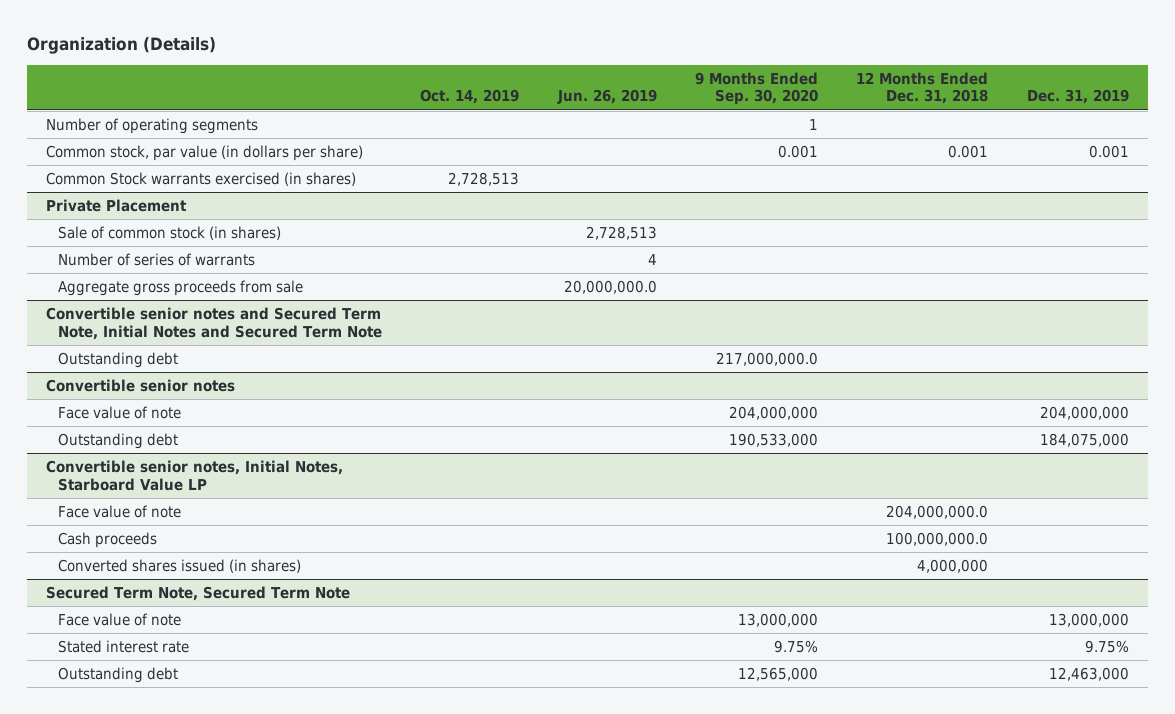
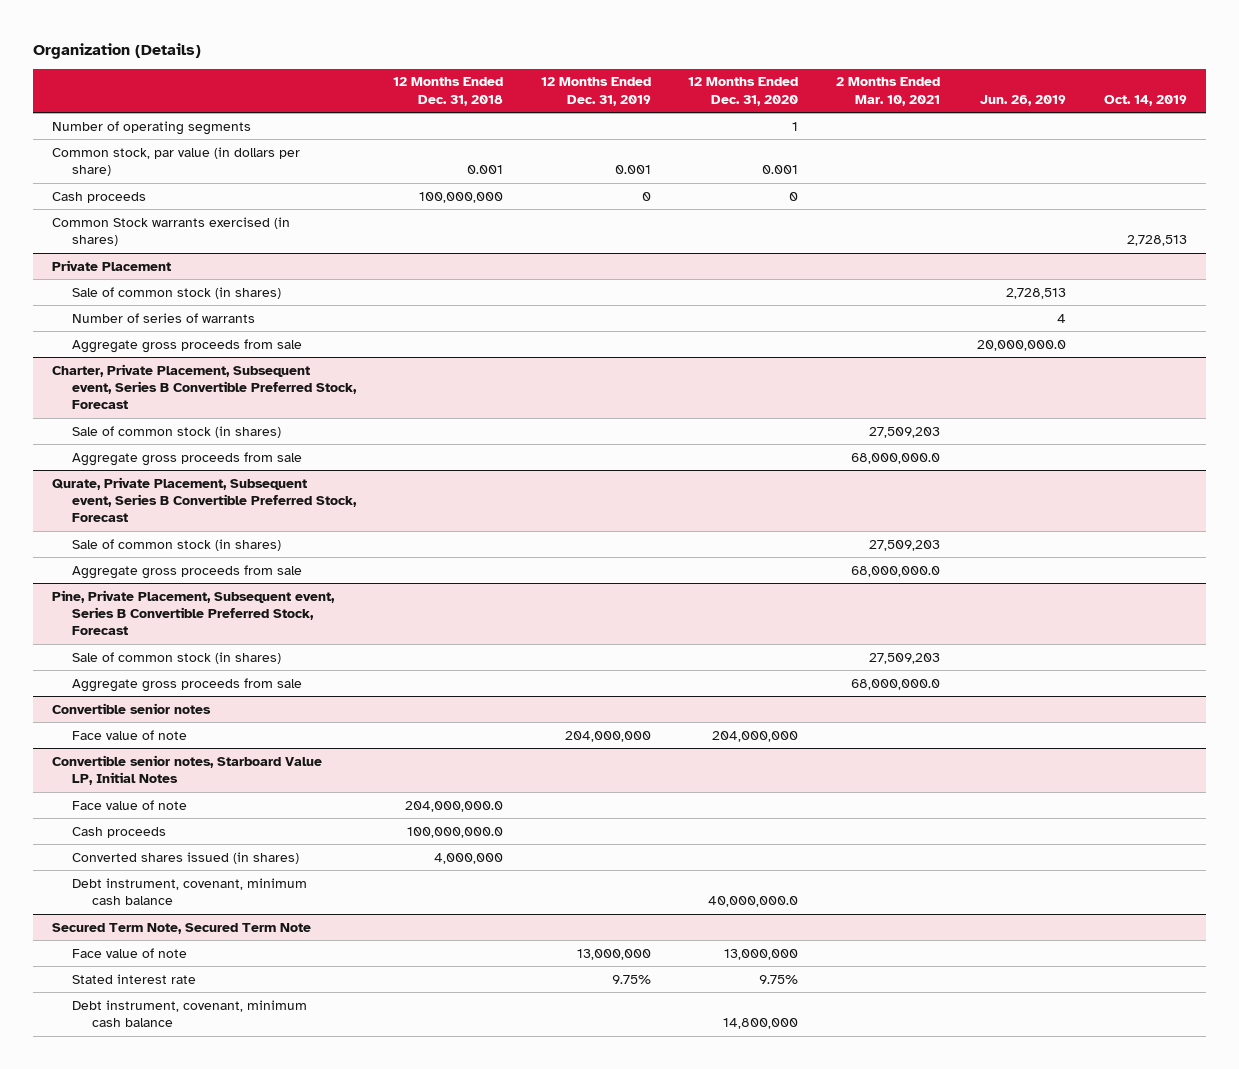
- | Oct. 14, 2019 | Jun. 26, 2019 | 9 Months Ended Sep. 30, 2020 | 12 Months Ended Dec. 31, 2018 | Dec. 31, 2019
+ | 12 Months Ended Dec. 31, 2018 | 12 Months Ended Dec. 31, 2019 | 12 Months Ended Dec. 31, 2020 | 2 Months Ended Mar. 10, 2021 | Jun. 26, 2019 | Oct. 14, 2019
+ Cash proceeds | 100,000,000 | 0 | 0 | | |
- Convertible senior notes and Secured Term Note, Initial Notes and Secured Term Note
- Outstanding debt | | | 217,000,000.0 | |
+ Charter, Private Placement, Subsequent event, Series B Convertible Preferred Stock, Forecast
+ Sale of common stock (in shares) | | | | 27,509,203 | |
+ Aggregate gross proceeds from sale | | | | 68,000,000.0 | |
+ Qurate, Private Placement, Subsequent event, Series B Convertible Preferred Stock, Forecast
+ Sale of common stock (in shares) | | | | 27,509,203 | |
+ Aggregate gross proceeds from sale | | | | 68,000,000.0 | |
+ Pine, Private Placement, Subsequent event, Series B Convertible Preferred Stock, Forecast
+ Sale of common stock (in shares) | | | | 27,509,203 | |
+ Aggregate gross proceeds from sale | | | | 68,000,000.0 | |
@ Convertible senior notes
- Outstanding debt | | | 190,533,000 | | 184,075,000
- Convertible senior notes, Initial Notes, Starboard Value LP
+ Convertible senior notes, Starboard Value LP, Initial Notes
+ Debt instrument, covenant, minimum cash balance | | | 40,000,000.0 | | |
@ Secured Term Note, Secured Term Note
- Outstanding debt | | | 12,565,000 | | 12,463,000
+ Debt instrument, covenant, minimum cash balance | | | 14,800,000 | | |

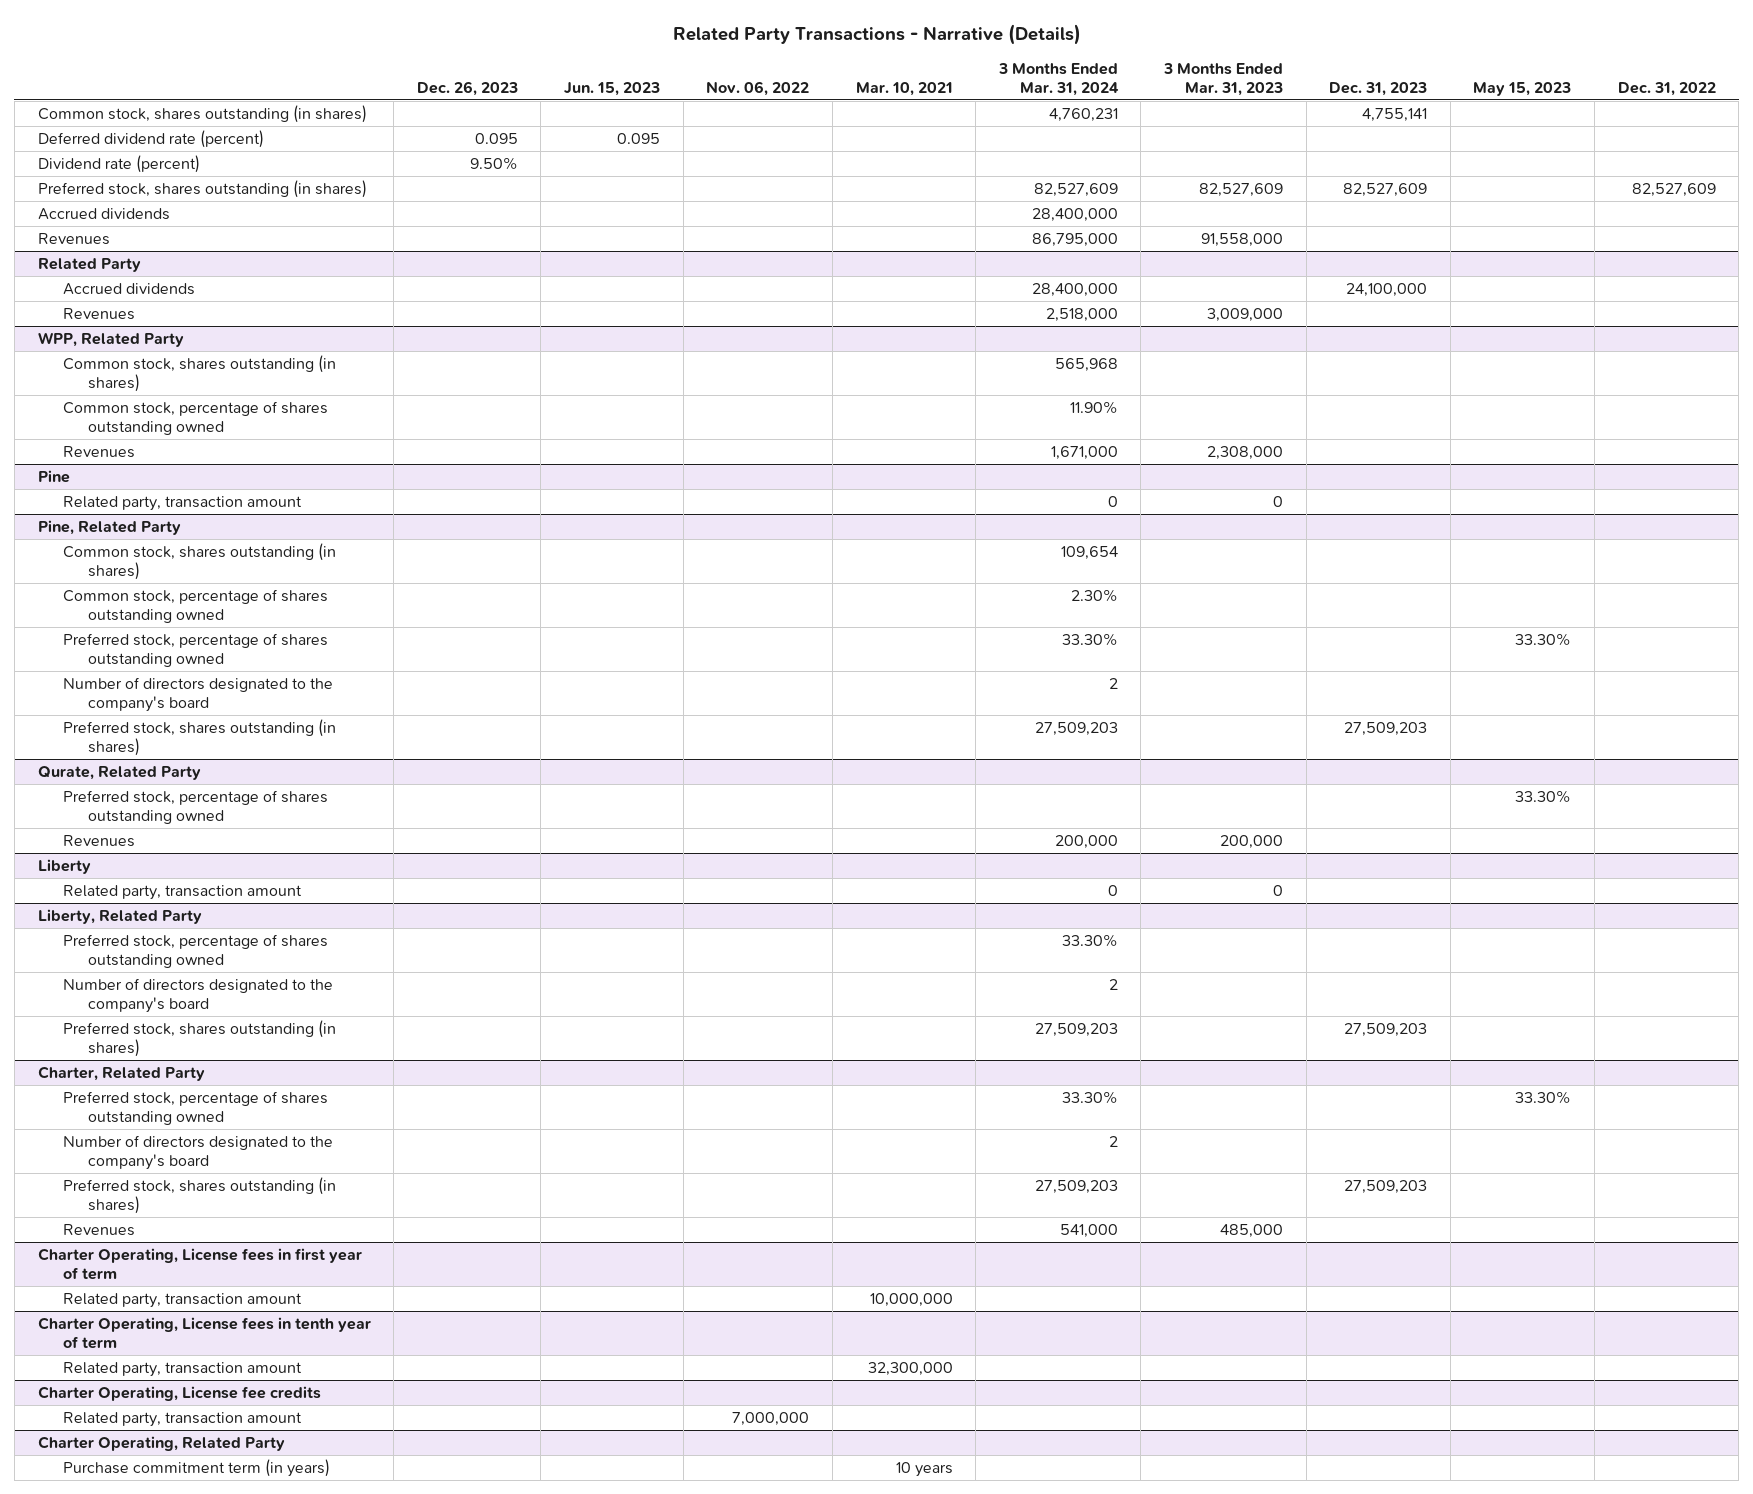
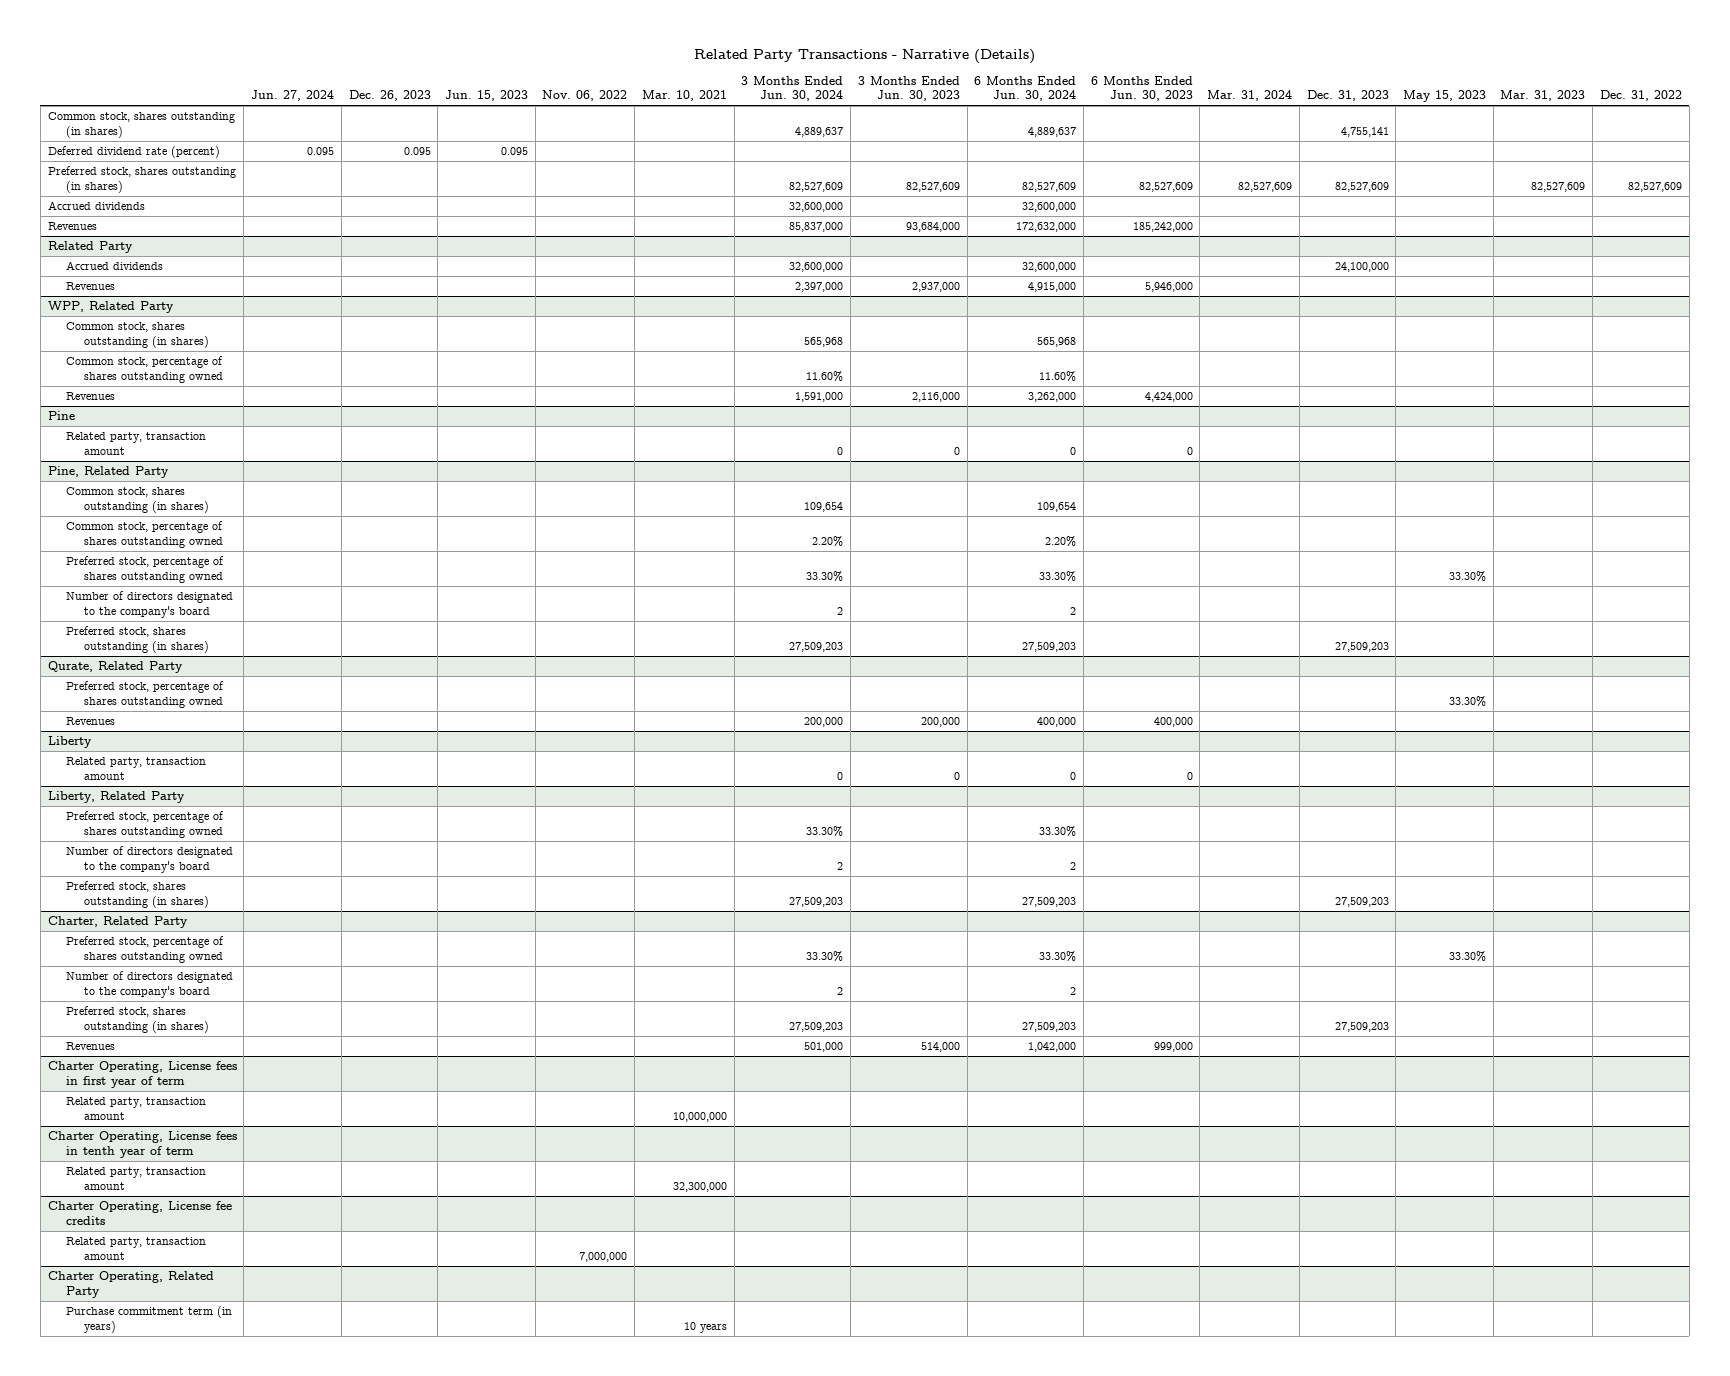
- | Dec. 26, 2023 | Jun. 15, 2023 | Nov. 06, 2022 | Mar. 10, 2021 | 3 Months Ended Mar. 31, 2024 | 3 Months Ended Mar. 31, 2023 | Dec. 31, 2023 | May 15, 2023 | Dec. 31, 2022
+ | Jun. 27, 2024 | Dec. 26, 2023 | Jun. 15, 2023 | Nov. 06, 2022 | Mar. 10, 2021 | 3 Months Ended Jun. 30, 2024 | 3 Months Ended Jun. 30, 2023 | 6 Months Ended Jun. 30, 2024 | 6 Months Ended Jun. 30, 2023 | Mar. 31, 2024 | Dec. 31, 2023 | May 15, 2023 | Mar. 31, 2023 | Dec. 31, 2022
- Dividend rate (percent) | 9.50% | | | | | | | |

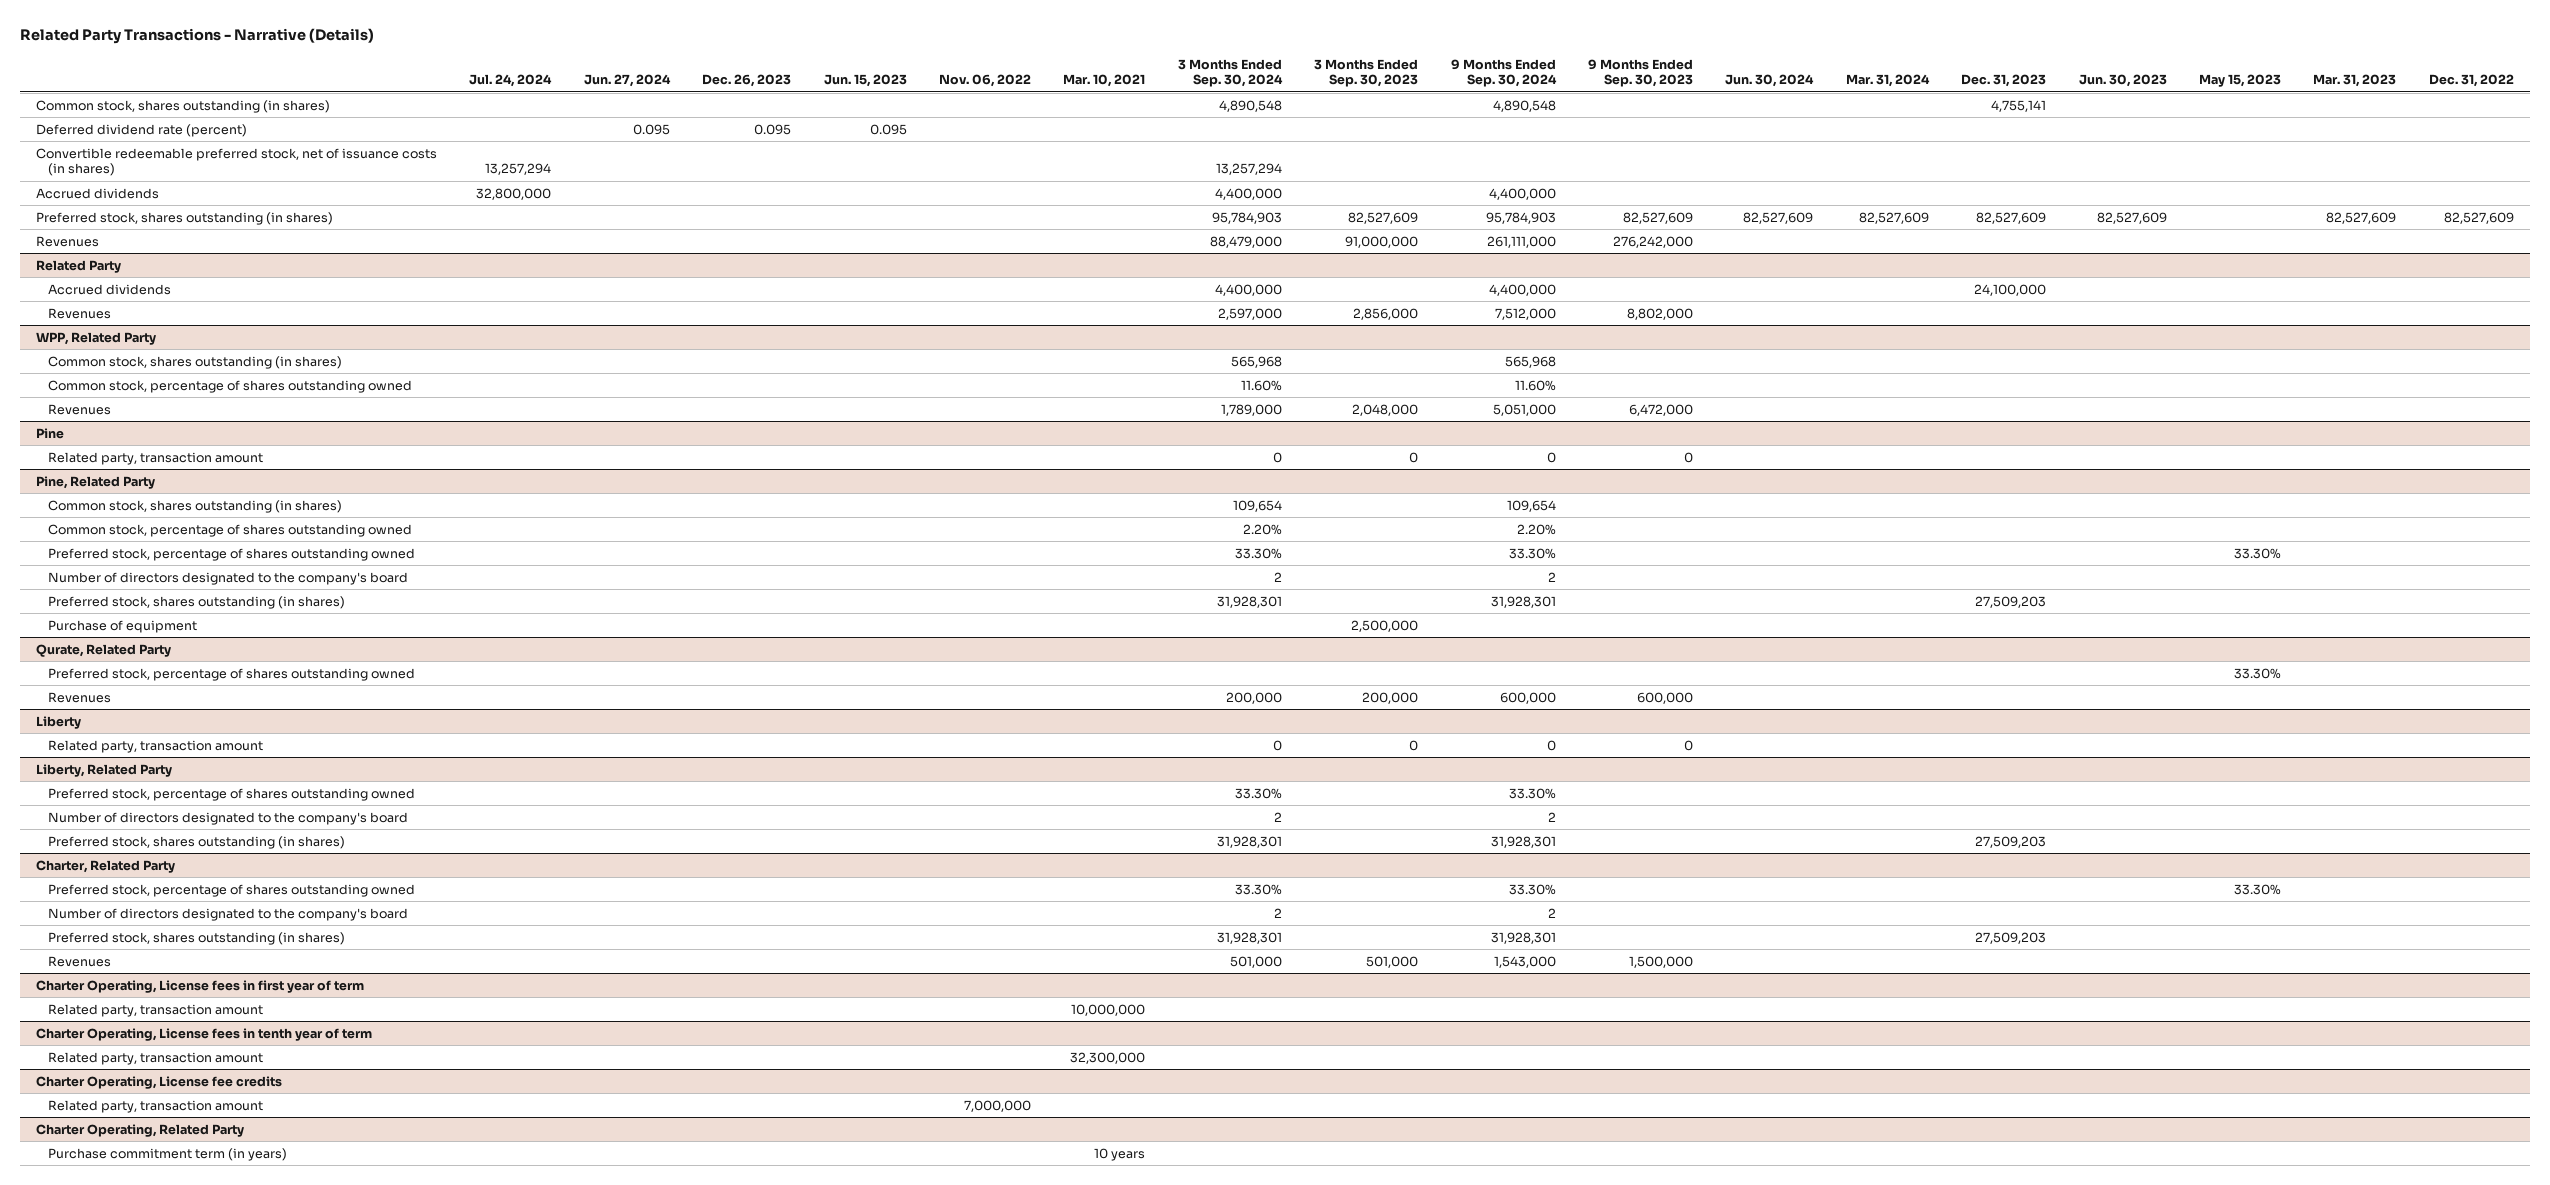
- | Jun. 27, 2024 | Dec. 26, 2023 | Jun. 15, 2023 | Nov. 06, 2022 | Mar. 10, 2021 | 3 Months Ended Jun. 30, 2024 | 3 Months Ended Jun. 30, 2023 | 6 Months Ended Jun. 30, 2024 | 6 Months Ended Jun. 30, 2023 | Mar. 31, 2024 | Dec. 31, 2023 | May 15, 2023 | Mar. 31, 2023 | Dec. 31, 2022
+ | Jul. 24, 2024 | Jun. 27, 2024 | Dec. 26, 2023 | Jun. 15, 2023 | Nov. 06, 2022 | Mar. 10, 2021 | 3 Months Ended Sep. 30, 2024 | 3 Months Ended Sep. 30, 2023 | 9 Months Ended Sep. 30, 2024 | 9 Months Ended Sep. 30, 2023 | Jun. 30, 2024 | Mar. 31, 2024 | Dec. 31, 2023 | Jun. 30, 2023 | May 15, 2023 | Mar. 31, 2023 | Dec. 31, 2022
+ Convertible redeemable preferred stock, net of issuance costs (in shares) | 13,257,294 | | | | | | 13,257,294 | | | | | | | | | |
moved down: Preferred stock, shares outstanding (in shares) | | | | | | | 95,784,903 | 82,527,609 | 95,784,903 | 82,527,609 | 82,527,609 | 82,527,609 | 82,527,609 | 82,527,609 | | 82,527,609 | 82,527,609
@ Pine, Related Party
+ Purchase of equipment | | | | | | | | 2,500,000 | | | | | | | | |

